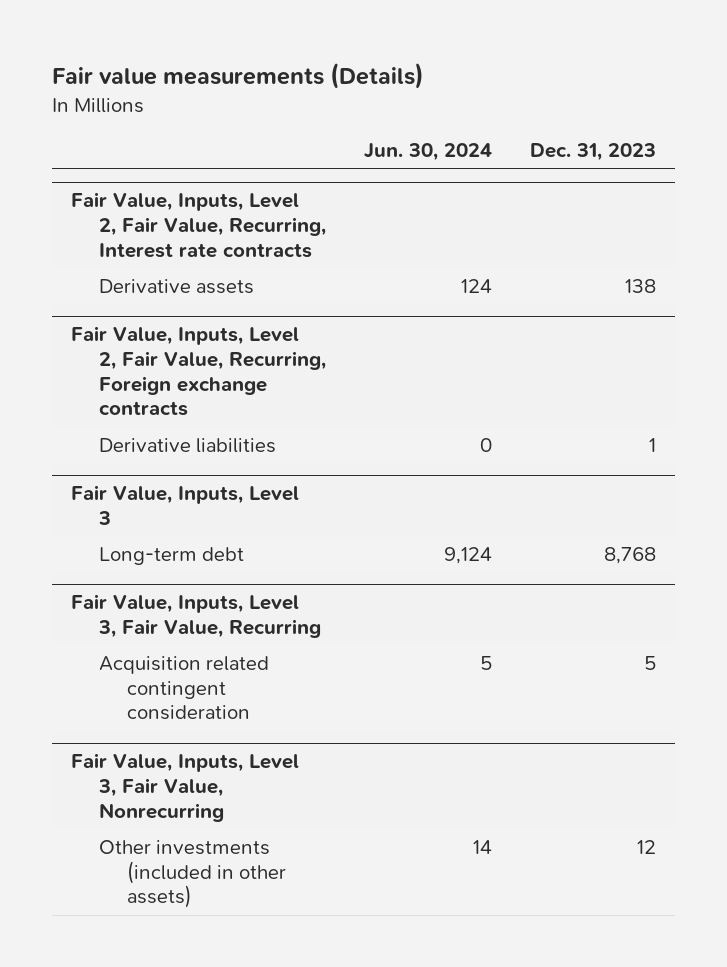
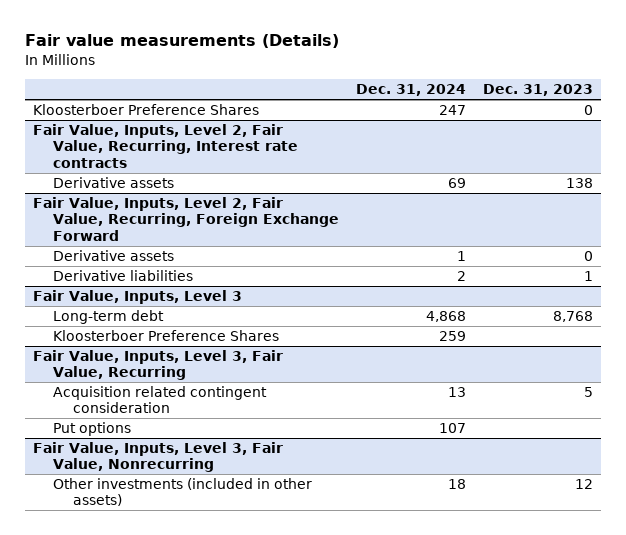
- | Jun. 30, 2024 | Dec. 31, 2023
+ | Dec. 31, 2024 | Dec. 31, 2023
+ Kloosterboer Preference Shares | 247 | 0
- Fair Value, Inputs, Level 2, Fair Value, Recurring, Foreign exchange contracts
+ Fair Value, Inputs, Level 2, Fair Value, Recurring, Foreign Exchange Forward
+ Derivative assets | 1 | 0
@ Fair Value, Inputs, Level 3
+ Kloosterboer Preference Shares | 259 |
@ Fair Value, Inputs, Level 3, Fair Value, Recurring
+ Put options | 107 |

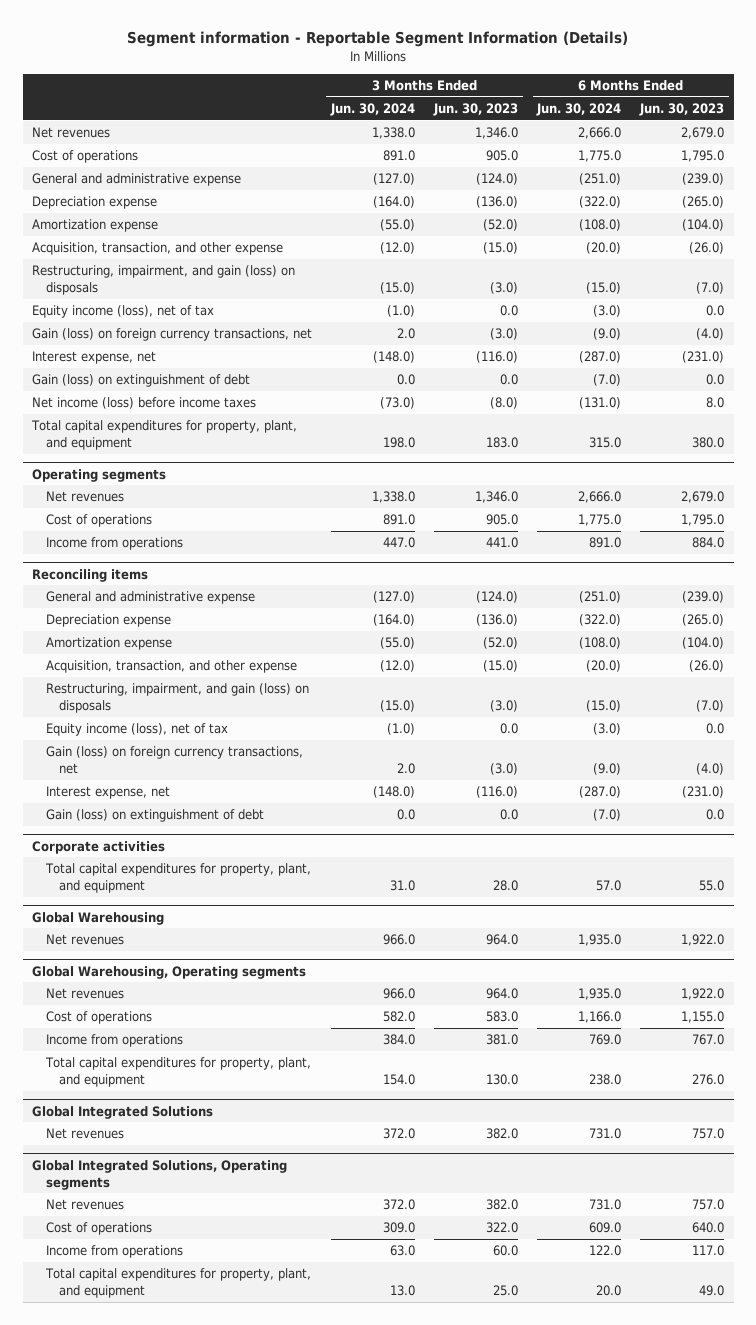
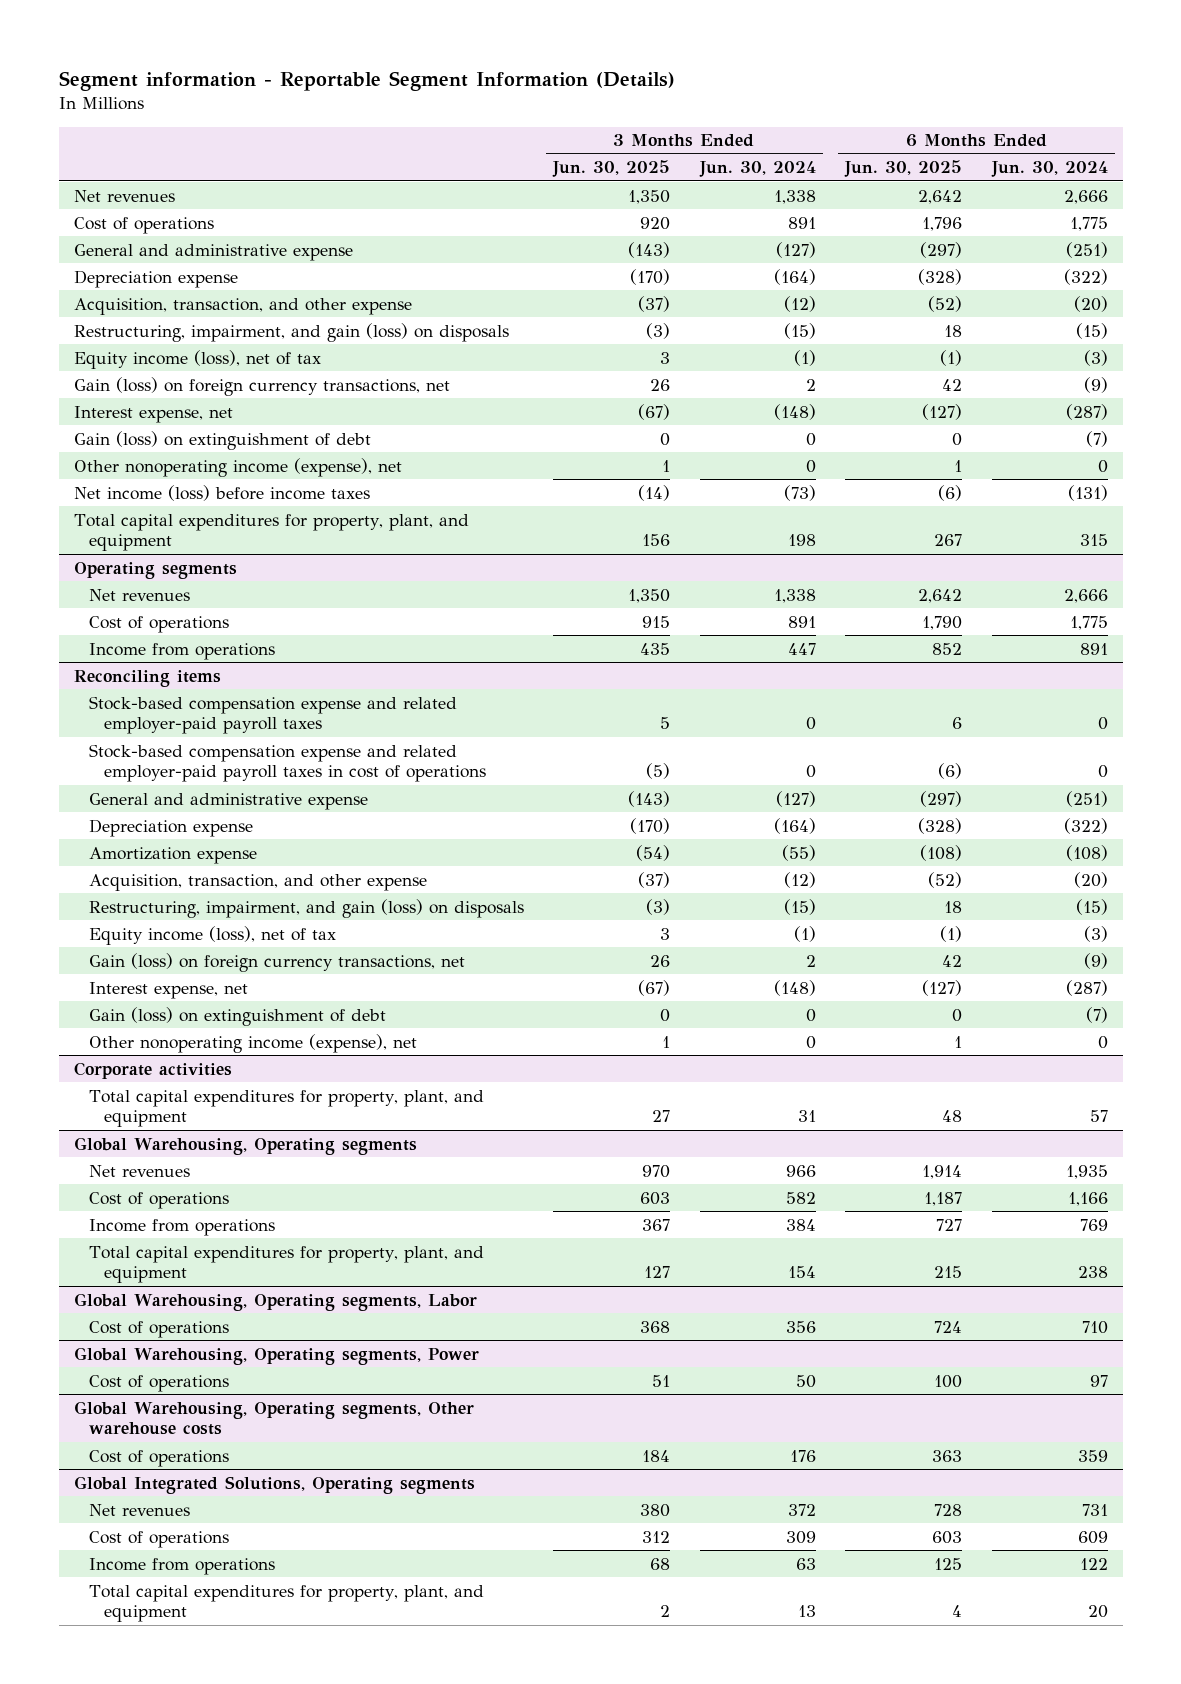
- | 3 Months Ended Jun. 30, 2024 | 3 Months Ended Jun. 30, 2023 | 6 Months Ended Jun. 30, 2024 | 6 Months Ended Jun. 30, 2023
+ | 3 Months Ended Jun. 30, 2025 | 3 Months Ended Jun. 30, 2024 | 6 Months Ended Jun. 30, 2025 | 6 Months Ended Jun. 30, 2024
- Net revenues | 1,338.0 | 1,346.0 | 2,666.0 | 2,679.0
- Cost of operations | 891.0 | 905.0 | 1,775.0 | 1,795.0
- General and administrative expense | (127.0) | (124.0) | (251.0) | (239.0)
- Depreciation expense | (164.0) | (136.0) | (322.0) | (265.0)
- Amortization expense | (55.0) | (52.0) | (108.0) | (104.0)
- Acquisition, transaction, and other expense | (12.0) | (15.0) | (20.0) | (26.0)
- Restructuring, impairment, and gain (loss) on disposals | (15.0) | (3.0) | (15.0) | (7.0)
- Equity income (loss), net of tax | (1.0) | 0.0 | (3.0) | 0.0
- Gain (loss) on foreign currency transactions, net | 2.0 | (3.0) | (9.0) | (4.0)
- Interest expense, net | (148.0) | (116.0) | (287.0) | (231.0)
- Gain (loss) on extinguishment of debt | 0.0 | 0.0 | (7.0) | 0.0
- Net income (loss) before income taxes | (73.0) | (8.0) | (131.0) | 8.0
- Total capital expenditures for property, plant, and equipment | 198.0 | 183.0 | 315.0 | 380.0
+ Net revenues | 1,350 | 1,338 | 2,642 | 2,666
+ Cost of operations | 920 | 891 | 1,796 | 1,775
+ General and administrative expense | (143) | (127) | (297) | (251)
+ Depreciation expense | (170) | (164) | (328) | (322)
+ Acquisition, transaction, and other expense | (37) | (12) | (52) | (20)
+ Restructuring, impairment, and gain (loss) on disposals | (3) | (15) | 18 | (15)
+ Equity income (loss), net of tax | 3 | (1) | (1) | (3)
+ Gain (loss) on foreign currency transactions, net | 26 | 2 | 42 | (9)
+ Interest expense, net | (67) | (148) | (127) | (287)
+ Gain (loss) on extinguishment of debt | 0 | 0 | 0 | (7)
+ Other nonoperating income (expense), net | 1 | 0 | 1 | 0
+ Net income (loss) before income taxes | (14) | (73) | (6) | (131)
+ Total capital expenditures for property, plant, and equipment | 156 | 198 | 267 | 315
@ Operating segments
- Net revenues | 1,338.0 | 1,346.0 | 2,666.0 | 2,679.0
- Cost of operations | 891.0 | 905.0 | 1,775.0 | 1,795.0
- Income from operations | 447.0 | 441.0 | 891.0 | 884.0
+ Net revenues | 1,350 | 1,338 | 2,642 | 2,666
+ Cost of operations | 915 | 891 | 1,790 | 1,775
+ Income from operations | 435 | 447 | 852 | 891
@ Reconciling items
- General and administrative expense | (127.0) | (124.0) | (251.0) | (239.0)
- Depreciation expense | (164.0) | (136.0) | (322.0) | (265.0)
- Amortization expense | (55.0) | (52.0) | (108.0) | (104.0)
- Acquisition, transaction, and other expense | (12.0) | (15.0) | (20.0) | (26.0)
- Restructuring, impairment, and gain (loss) on disposals | (15.0) | (3.0) | (15.0) | (7.0)
- Equity income (loss), net of tax | (1.0) | 0.0 | (3.0) | 0.0
- Gain (loss) on foreign currency transactions, net | 2.0 | (3.0) | (9.0) | (4.0)
- Interest expense, net | (148.0) | (116.0) | (287.0) | (231.0)
- Gain (loss) on extinguishment of debt | 0.0 | 0.0 | (7.0) | 0.0
+ Stock-based compensation expense and related employer-paid payroll taxes | 5 | 0 | 6 | 0
+ Stock-based compensation expense and related employer-paid payroll taxes in cost of operations | (5) | 0 | (6) | 0
+ General and administrative expense | (143) | (127) | (297) | (251)
+ Depreciation expense | (170) | (164) | (328) | (322)
+ Amortization expense | (54) | (55) | (108) | (108)
+ Acquisition, transaction, and other expense | (37) | (12) | (52) | (20)
+ Restructuring, impairment, and gain (loss) on disposals | (3) | (15) | 18 | (15)
+ Equity income (loss), net of tax | 3 | (1) | (1) | (3)
+ Gain (loss) on foreign currency transactions, net | 26 | 2 | 42 | (9)
+ Interest expense, net | (67) | (148) | (127) | (287)
+ Gain (loss) on extinguishment of debt | 0 | 0 | 0 | (7)
+ Other nonoperating income (expense), net | 1 | 0 | 1 | 0
@ Corporate activities
- Total capital expenditures for property, plant, and equipment | 31.0 | 28.0 | 57.0 | 55.0
- Global Warehousing
- Net revenues | 966.0 | 964.0 | 1,935.0 | 1,922.0
@ Corporate activities
+ Total capital expenditures for property, plant, and equipment | 27 | 31 | 48 | 57
@ Global Warehousing, Operating segments
- Net revenues | 966.0 | 964.0 | 1,935.0 | 1,922.0
- Cost of operations | 582.0 | 583.0 | 1,166.0 | 1,155.0
- Income from operations | 384.0 | 381.0 | 769.0 | 767.0
- Total capital expenditures for property, plant, and equipment | 154.0 | 130.0 | 238.0 | 276.0
- Global Integrated Solutions
- Net revenues | 372.0 | 382.0 | 731.0 | 757.0
@ Global Warehousing, Operating segments
+ Net revenues | 970 | 966 | 1,914 | 1,935
+ Cost of operations | 603 | 582 | 1,187 | 1,166
+ Income from operations | 367 | 384 | 727 | 769
+ Total capital expenditures for property, plant, and equipment | 127 | 154 | 215 | 238
+ Global Warehousing, Operating segments, Labor
+ Cost of operations | 368 | 356 | 724 | 710
+ Global Warehousing, Operating segments, Power
+ Cost of operations | 51 | 50 | 100 | 97
+ Global Warehousing, Operating segments, Other warehouse costs
+ Cost of operations | 184 | 176 | 363 | 359
@ Global Integrated Solutions, Operating segments
- Net revenues | 372.0 | 382.0 | 731.0 | 757.0
- Cost of operations | 309.0 | 322.0 | 609.0 | 640.0
- Income from operations | 63.0 | 60.0 | 122.0 | 117.0
- Total capital expenditures for property, plant, and equipment | 13.0 | 25.0 | 20.0 | 49.0
+ Net revenues | 380 | 372 | 728 | 731
+ Cost of operations | 312 | 309 | 603 | 609
+ Income from operations | 68 | 63 | 125 | 122
+ Total capital expenditures for property, plant, and equipment | 2 | 13 | 4 | 20

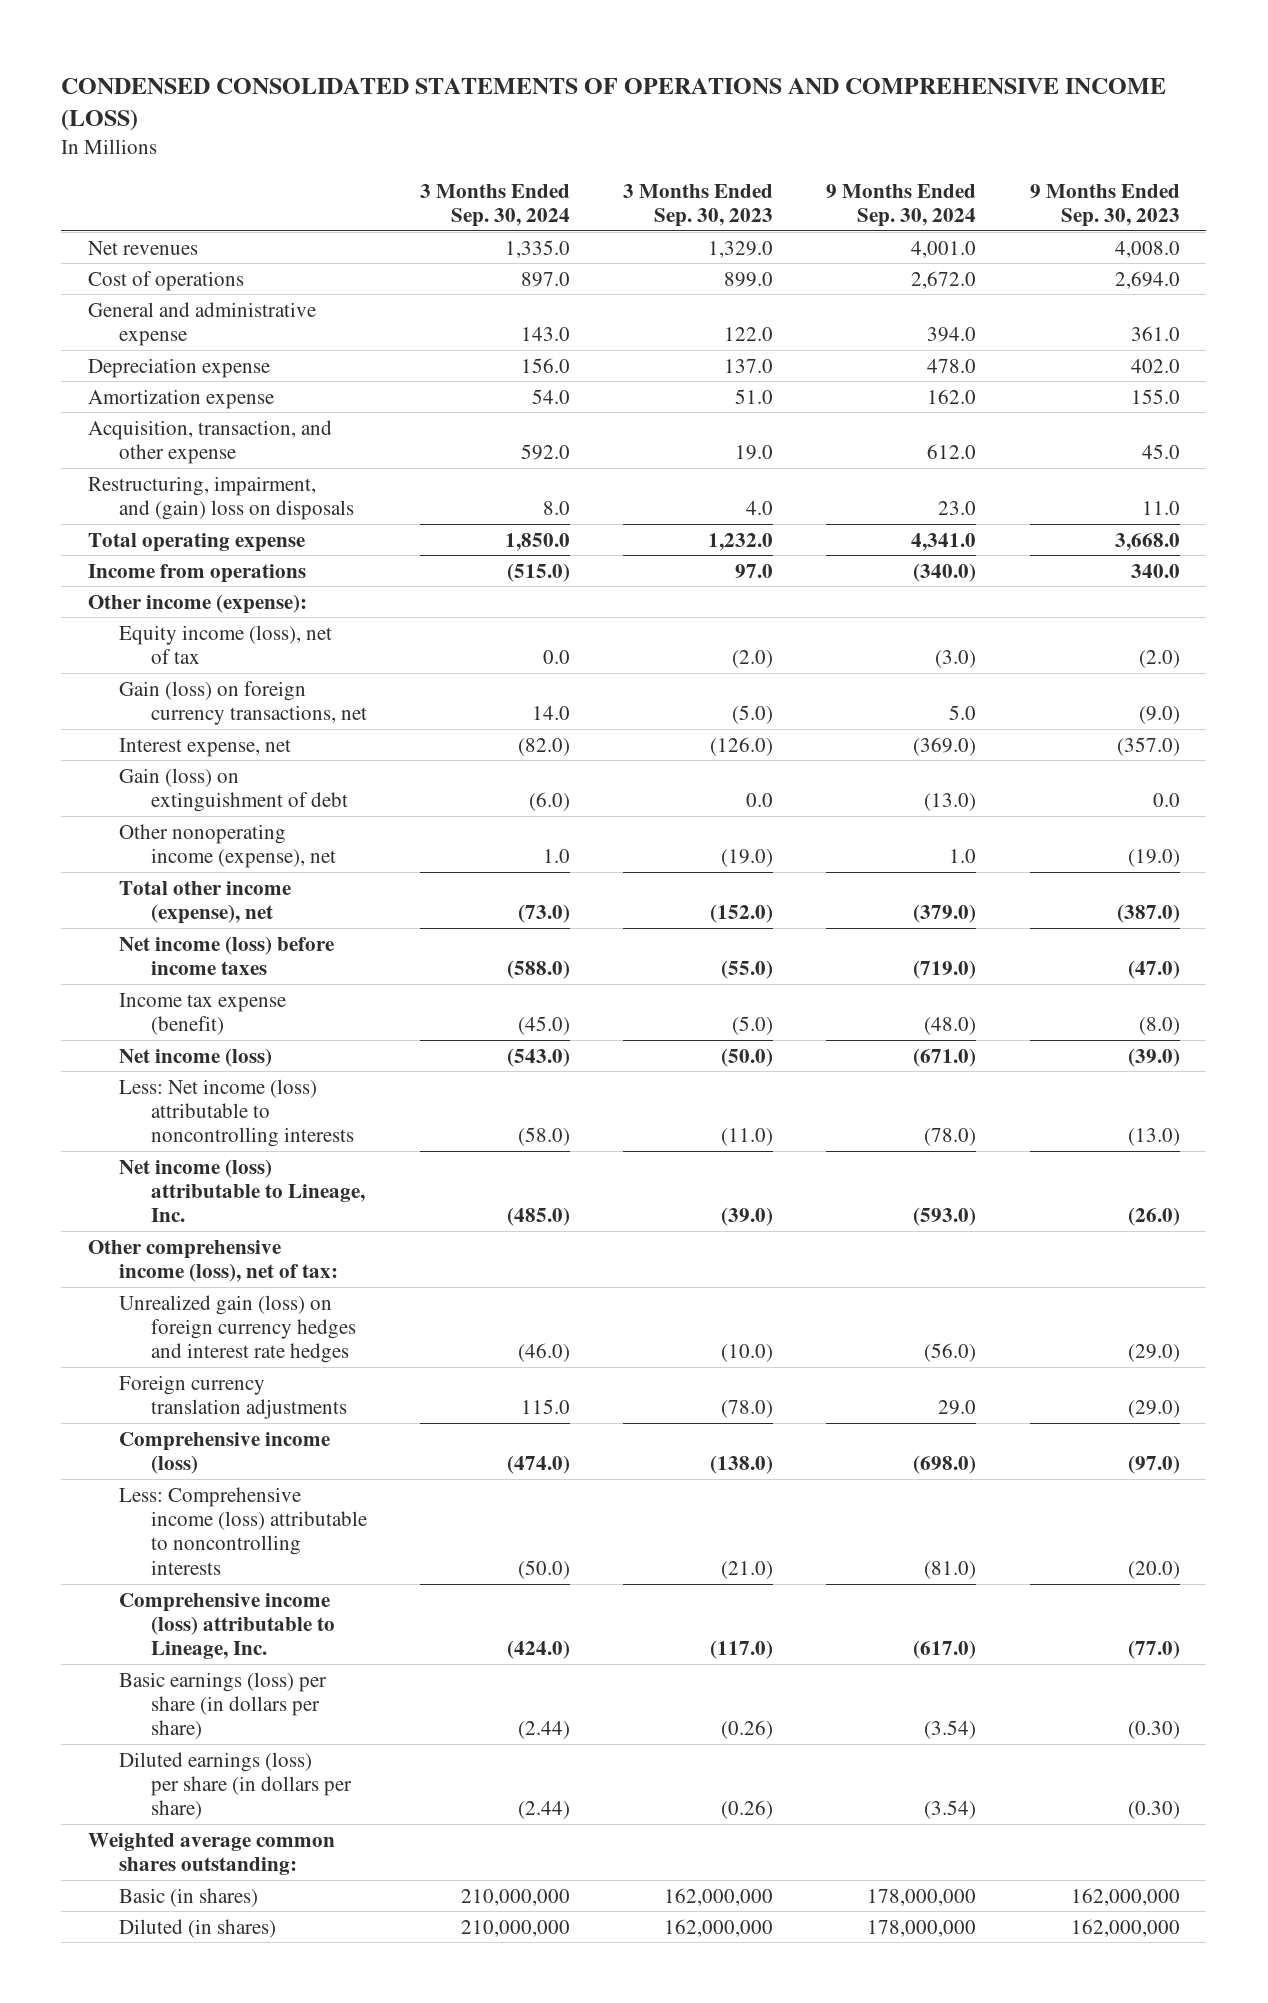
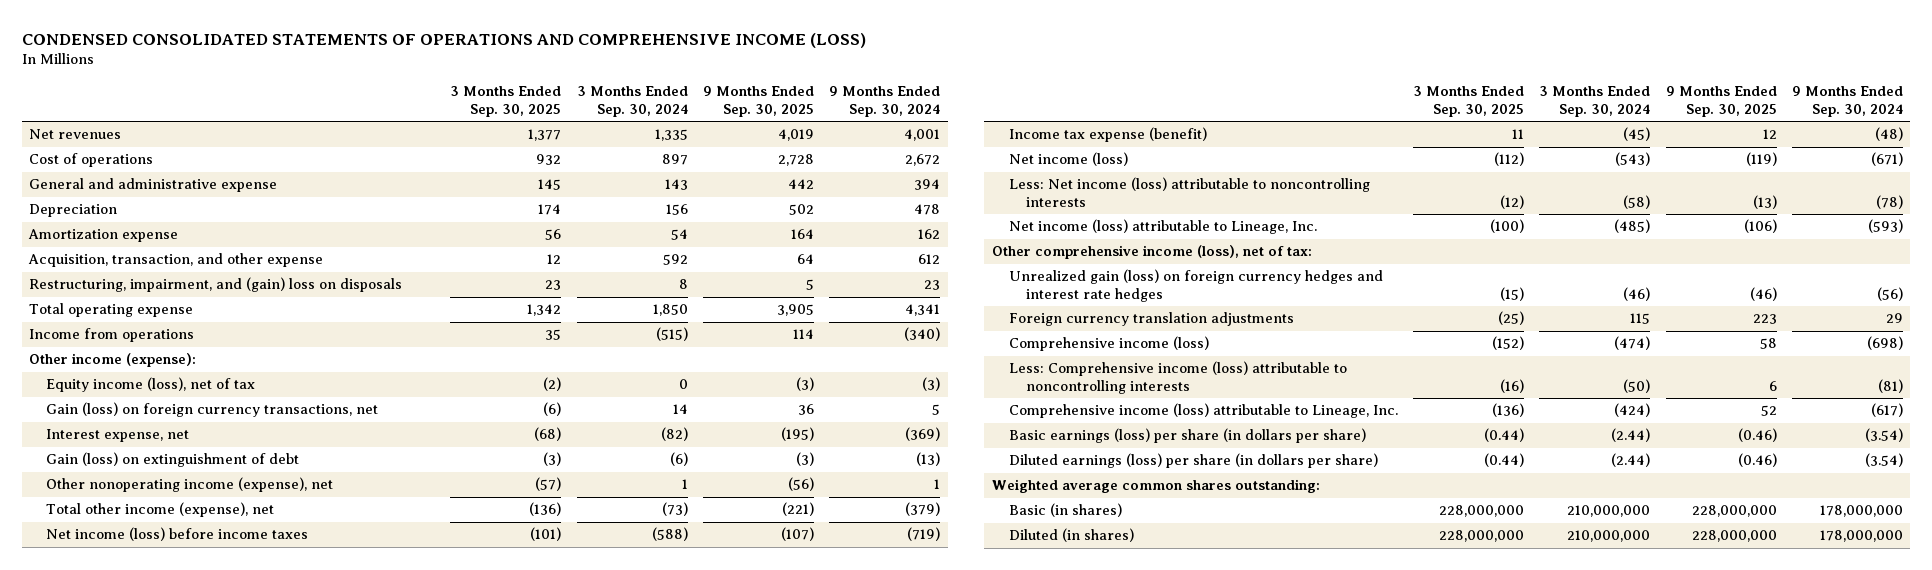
- | 3 Months Ended Sep. 30, 2024 | 3 Months Ended Sep. 30, 2023 | 9 Months Ended Sep. 30, 2024 | 9 Months Ended Sep. 30, 2023
+ | 3 Months Ended Sep. 30, 2025 | 3 Months Ended Sep. 30, 2024 | 9 Months Ended Sep. 30, 2025 | 9 Months Ended Sep. 30, 2024
- Net revenues | 1,335.0 | 1,329.0 | 4,001.0 | 4,008.0
- Cost of operations | 897.0 | 899.0 | 2,672.0 | 2,694.0
- General and administrative expense | 143.0 | 122.0 | 394.0 | 361.0
- Depreciation expense | 156.0 | 137.0 | 478.0 | 402.0
- Amortization expense | 54.0 | 51.0 | 162.0 | 155.0
- Acquisition, transaction, and other expense | 592.0 | 19.0 | 612.0 | 45.0
- Restructuring, impairment, and (gain) loss on disposals | 8.0 | 4.0 | 23.0 | 11.0
- Total operating expense | 1,850.0 | 1,232.0 | 4,341.0 | 3,668.0
- Income from operations | (515.0) | 97.0 | (340.0) | 340.0
+ Net revenues | 1,377 | 1,335 | 4,019 | 4,001
+ Cost of operations | 932 | 897 | 2,728 | 2,672
+ General and administrative expense | 145 | 143 | 442 | 394
+ Depreciation | 174 | 156 | 502 | 478
+ Amortization expense | 56 | 54 | 164 | 162
+ Acquisition, transaction, and other expense | 12 | 592 | 64 | 612
+ Restructuring, impairment, and (gain) loss on disposals | 23 | 8 | 5 | 23
+ Total operating expense | 1,342 | 1,850 | 3,905 | 4,341
+ Income from operations | 35 | (515) | 114 | (340)
- Equity income (loss), net of tax | 0.0 | (2.0) | (3.0) | (2.0)
- Gain (loss) on foreign currency transactions, net | 14.0 | (5.0) | 5.0 | (9.0)
- Interest expense, net | (82.0) | (126.0) | (369.0) | (357.0)
- Gain (loss) on extinguishment of debt | (6.0) | 0.0 | (13.0) | 0.0
- Other nonoperating income (expense), net | 1.0 | (19.0) | 1.0 | (19.0)
- Total other income (expense), net | (73.0) | (152.0) | (379.0) | (387.0)
- Net income (loss) before income taxes | (588.0) | (55.0) | (719.0) | (47.0)
- Income tax expense (benefit) | (45.0) | (5.0) | (48.0) | (8.0)
- Net income (loss) | (543.0) | (50.0) | (671.0) | (39.0)
- Less: Net income (loss) attributable to noncontrolling interests | (58.0) | (11.0) | (78.0) | (13.0)
- Net income (loss) attributable to Lineage, Inc. | (485.0) | (39.0) | (593.0) | (26.0)
+ Equity income (loss), net of tax | (2) | 0 | (3) | (3)
+ Gain (loss) on foreign currency transactions, net | (6) | 14 | 36 | 5
+ Interest expense, net | (68) | (82) | (195) | (369)
+ Gain (loss) on extinguishment of debt | (3) | (6) | (3) | (13)
+ Other nonoperating income (expense), net | (57) | 1 | (56) | 1
+ Total other income (expense), net | (136) | (73) | (221) | (379)
+ Net income (loss) before income taxes | (101) | (588) | (107) | (719)
+ Income tax expense (benefit) | 11 | (45) | 12 | (48)
+ Net income (loss) | (112) | (543) | (119) | (671)
+ Less: Net income (loss) attributable to noncontrolling interests | (12) | (58) | (13) | (78)
+ Net income (loss) attributable to Lineage, Inc. | (100) | (485) | (106) | (593)
- Unrealized gain (loss) on foreign currency hedges and interest rate hedges | (46.0) | (10.0) | (56.0) | (29.0)
- Foreign currency translation adjustments | 115.0 | (78.0) | 29.0 | (29.0)
- Comprehensive income (loss) | (474.0) | (138.0) | (698.0) | (97.0)
- Less: Comprehensive income (loss) attributable to noncontrolling interests | (50.0) | (21.0) | (81.0) | (20.0)
- Comprehensive income (loss) attributable to Lineage, Inc. | (424.0) | (117.0) | (617.0) | (77.0)
+ Unrealized gain (loss) on foreign currency hedges and interest rate hedges | (15) | (46) | (46) | (56)
+ Foreign currency translation adjustments | (25) | 115 | 223 | 29
+ Comprehensive income (loss) | (152) | (474) | 58 | (698)
+ Less: Comprehensive income (loss) attributable to noncontrolling interests | (16) | (50) | 6 | (81)
+ Comprehensive income (loss) attributable to Lineage, Inc. | (136) | (424) | 52 | (617)

